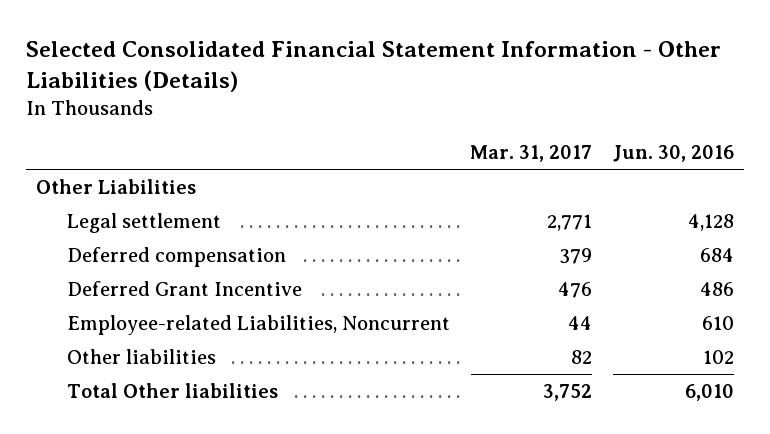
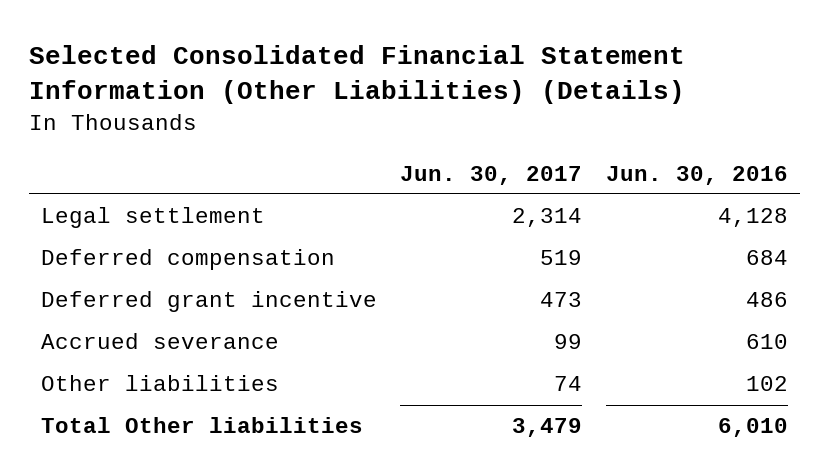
- Selected Consolidated Financial Statement Information - Other Liabilities (Details)
+ Selected Consolidated Financial Statement Information (Other Liabilities) (Details)
- | Mar. 31, 2017 | Jun. 30, 2016
+ | Jun. 30, 2017 | Jun. 30, 2016
- Other Liabilities
- Deferred Grant Incentive | 476 | 486
- Employee-related Liabilities, Noncurrent | 44 | 610
+ Deferred grant incentive | 473 | 486
+ Accrued severance | 99 | 610

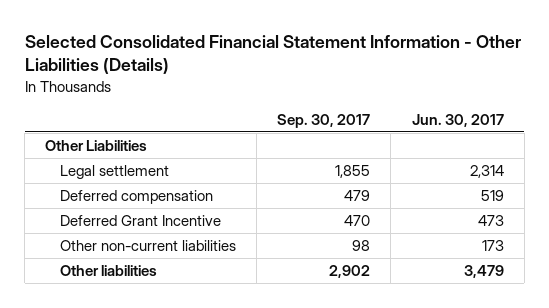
- Selected Consolidated Financial Statement Information (Other Liabilities) (Details)
+ Selected Consolidated Financial Statement Information - Other Liabilities (Details)
- | Jun. 30, 2017 | Jun. 30, 2016
+ | Sep. 30, 2017 | Jun. 30, 2017
+ Other Liabilities
- Deferred grant incentive | 473 | 486
- Accrued severance | 99 | 610
- Other liabilities | 74 | 102
- Total Other liabilities | 3,479 | 6,010
+ Deferred Grant Incentive | 470 | 473
+ Other non-current liabilities | 98 | 173
+ Other liabilities | 2,902 | 3,479

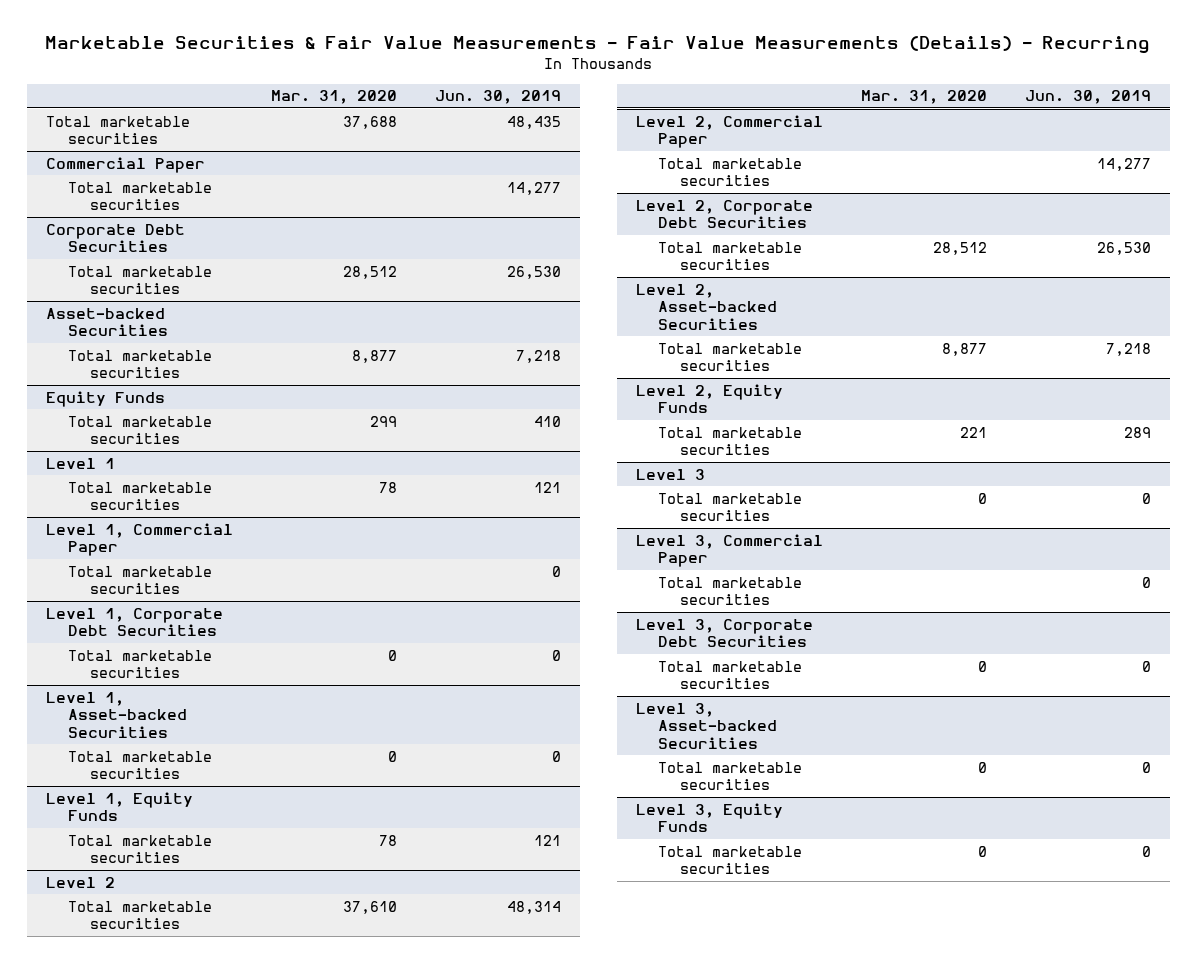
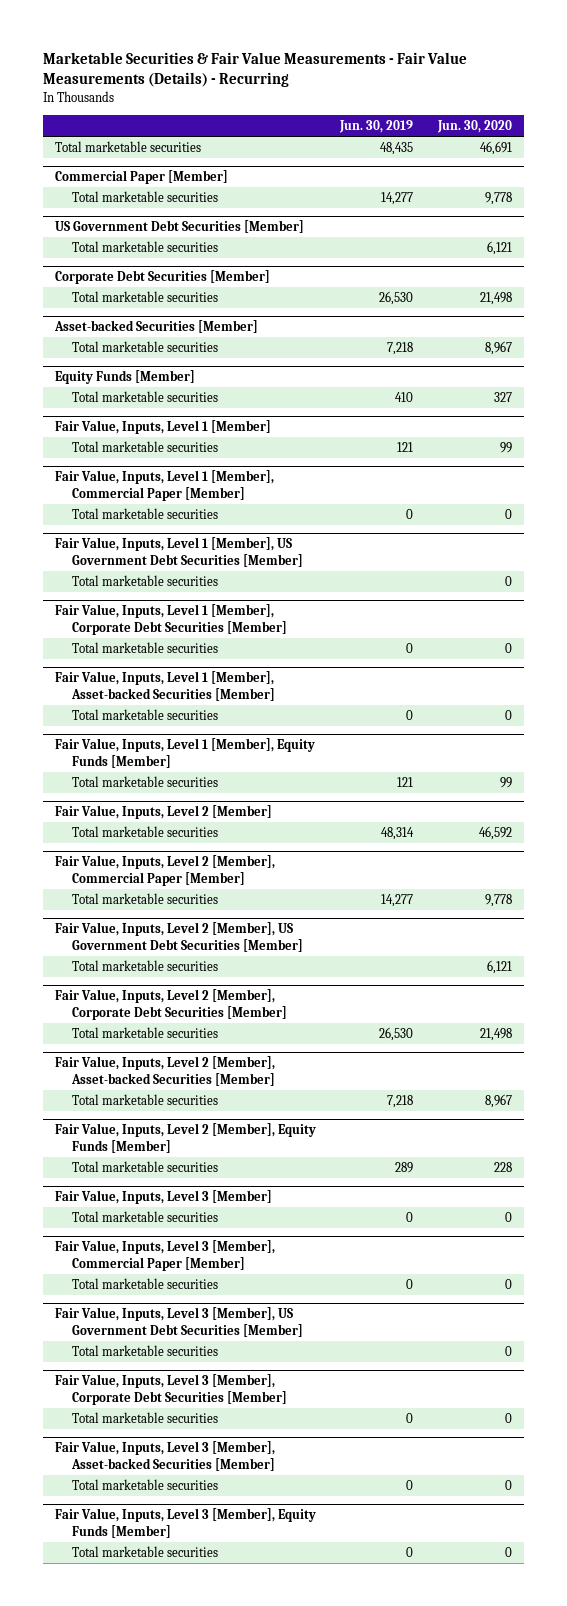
- | Mar. 31, 2020 | Jun. 30, 2019
+ | Jun. 30, 2019 | Jun. 30, 2020
- Commercial Paper
+ Commercial Paper [Member]
- Corporate Debt Securities
+ US Government Debt Securities [Member]
+ Total marketable securities | | 6,121
+ Corporate Debt Securities [Member]
- Asset-backed Securities
+ Asset-backed Securities [Member]
- Equity Funds
+ Equity Funds [Member]
- Level 1
+ Fair Value, Inputs, Level 1 [Member]
- Level 1, Commercial Paper
+ Fair Value, Inputs, Level 1 [Member], Commercial Paper [Member]
- Level 1, Corporate Debt Securities
+ Fair Value, Inputs, Level 1 [Member], US Government Debt Securities [Member]
+ Total marketable securities | | 0
+ Fair Value, Inputs, Level 1 [Member], Corporate Debt Securities [Member]
- Level 1, Asset-backed Securities
+ Fair Value, Inputs, Level 1 [Member], Asset-backed Securities [Member]
- Level 1, Equity Funds
+ Fair Value, Inputs, Level 1 [Member], Equity Funds [Member]
- Level 2
+ Fair Value, Inputs, Level 2 [Member]
- Level 2, Commercial Paper
+ Fair Value, Inputs, Level 2 [Member], Commercial Paper [Member]
- Level 2, Corporate Debt Securities
+ Fair Value, Inputs, Level 2 [Member], US Government Debt Securities [Member]
+ Total marketable securities | | 6,121
+ Fair Value, Inputs, Level 2 [Member], Corporate Debt Securities [Member]
- Level 2, Asset-backed Securities
+ Fair Value, Inputs, Level 2 [Member], Asset-backed Securities [Member]
- Level 2, Equity Funds
+ Fair Value, Inputs, Level 2 [Member], Equity Funds [Member]
- Level 3
+ Fair Value, Inputs, Level 3 [Member]
- Level 3, Commercial Paper
+ Fair Value, Inputs, Level 3 [Member], Commercial Paper [Member]
- Level 3, Corporate Debt Securities
+ Fair Value, Inputs, Level 3 [Member], US Government Debt Securities [Member]
+ Total marketable securities | | 0
+ Fair Value, Inputs, Level 3 [Member], Corporate Debt Securities [Member]
- Level 3, Asset-backed Securities
+ Fair Value, Inputs, Level 3 [Member], Asset-backed Securities [Member]
- Level 3, Equity Funds
+ Fair Value, Inputs, Level 3 [Member], Equity Funds [Member]

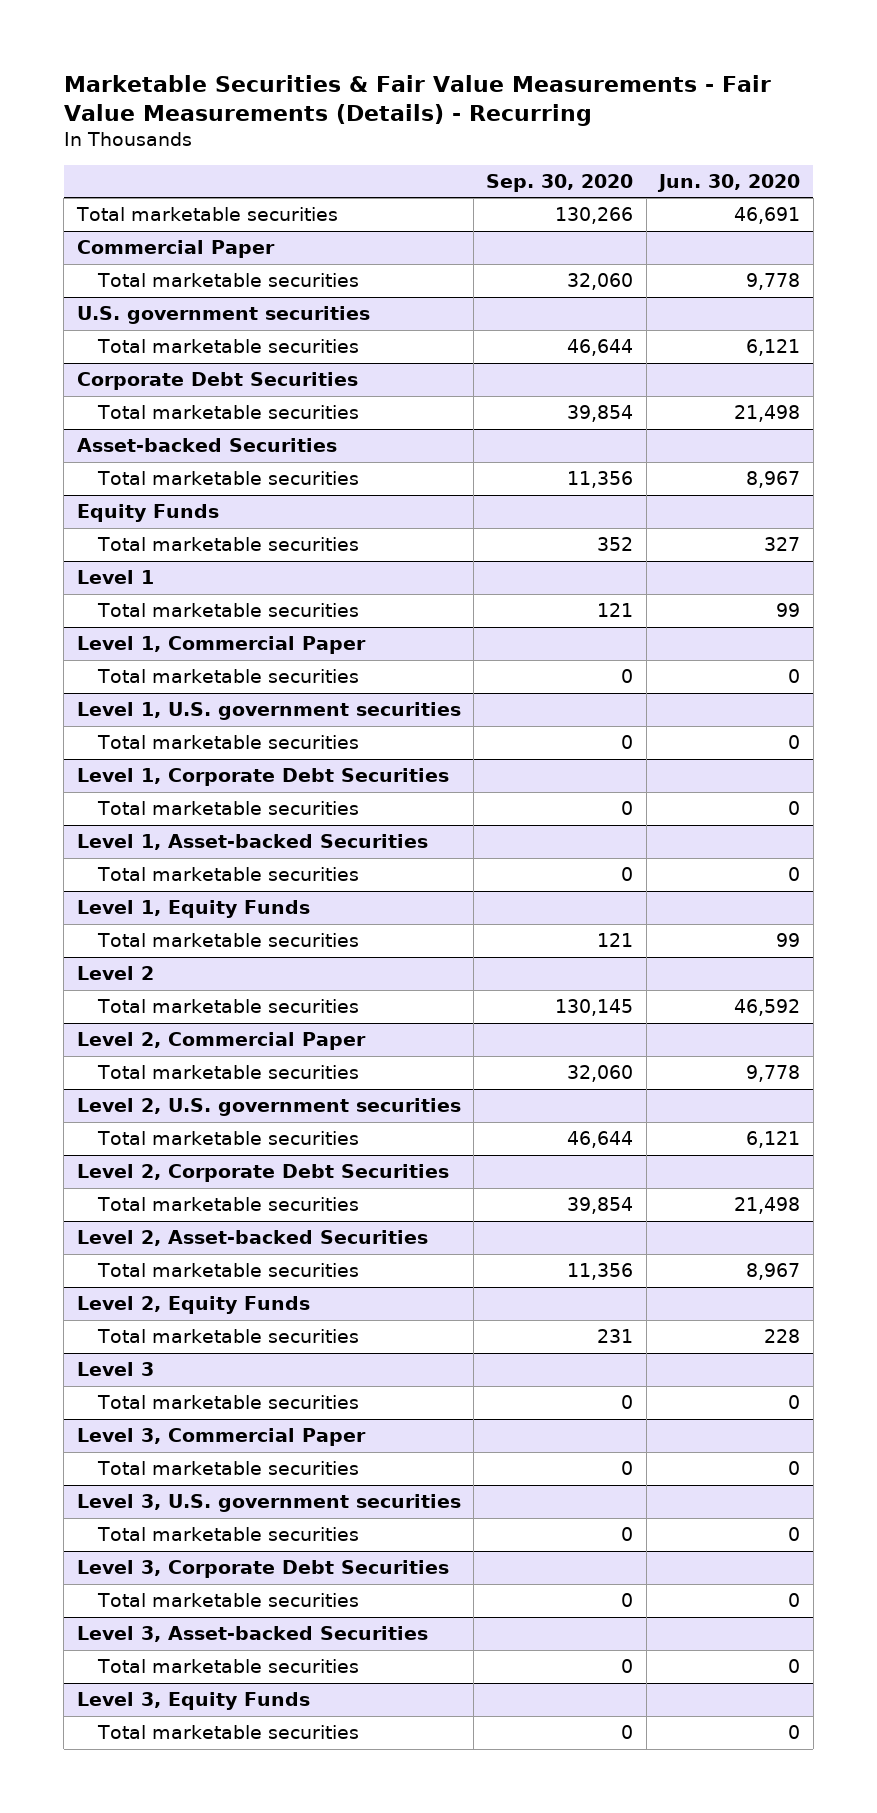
- | Jun. 30, 2019 | Jun. 30, 2020
+ | Sep. 30, 2020 | Jun. 30, 2020
- Commercial Paper [Member]
+ Commercial Paper
- US Government Debt Securities [Member]
+ U.S. government securities
- Corporate Debt Securities [Member]
+ Corporate Debt Securities
- Asset-backed Securities [Member]
+ Asset-backed Securities
- Equity Funds [Member]
+ Equity Funds
- Fair Value, Inputs, Level 1 [Member]
+ Level 1
- Fair Value, Inputs, Level 1 [Member], Commercial Paper [Member]
+ Level 1, Commercial Paper
- Fair Value, Inputs, Level 1 [Member], US Government Debt Securities [Member]
+ Level 1, U.S. government securities
- Fair Value, Inputs, Level 1 [Member], Corporate Debt Securities [Member]
+ Level 1, Corporate Debt Securities
- Fair Value, Inputs, Level 1 [Member], Asset-backed Securities [Member]
+ Level 1, Asset-backed Securities
- Fair Value, Inputs, Level 1 [Member], Equity Funds [Member]
+ Level 1, Equity Funds
- Fair Value, Inputs, Level 2 [Member]
+ Level 2
- Fair Value, Inputs, Level 2 [Member], Commercial Paper [Member]
+ Level 2, Commercial Paper
- Fair Value, Inputs, Level 2 [Member], US Government Debt Securities [Member]
+ Level 2, U.S. government securities
- Fair Value, Inputs, Level 2 [Member], Corporate Debt Securities [Member]
+ Level 2, Corporate Debt Securities
- Fair Value, Inputs, Level 2 [Member], Asset-backed Securities [Member]
+ Level 2, Asset-backed Securities
- Fair Value, Inputs, Level 2 [Member], Equity Funds [Member]
+ Level 2, Equity Funds
- Fair Value, Inputs, Level 3 [Member]
+ Level 3
- Fair Value, Inputs, Level 3 [Member], Commercial Paper [Member]
+ Level 3, Commercial Paper
- Fair Value, Inputs, Level 3 [Member], US Government Debt Securities [Member]
+ Level 3, U.S. government securities
- Fair Value, Inputs, Level 3 [Member], Corporate Debt Securities [Member]
+ Level 3, Corporate Debt Securities
- Fair Value, Inputs, Level 3 [Member], Asset-backed Securities [Member]
+ Level 3, Asset-backed Securities
- Fair Value, Inputs, Level 3 [Member], Equity Funds [Member]
+ Level 3, Equity Funds

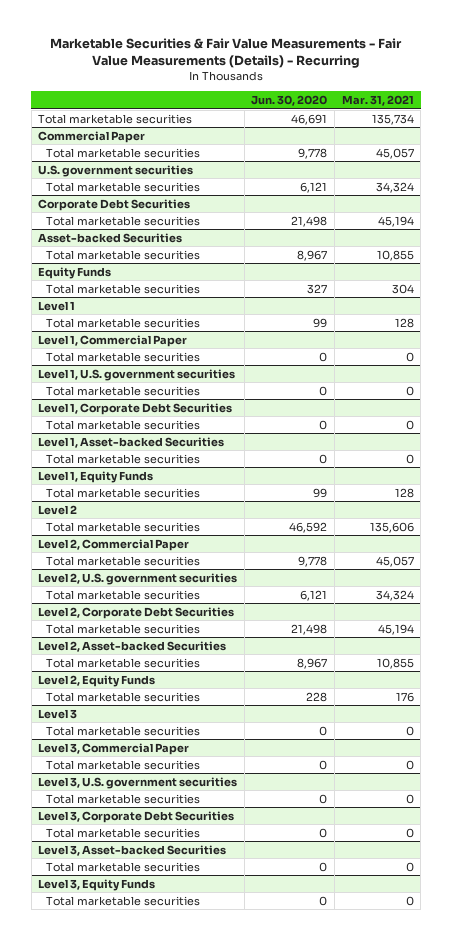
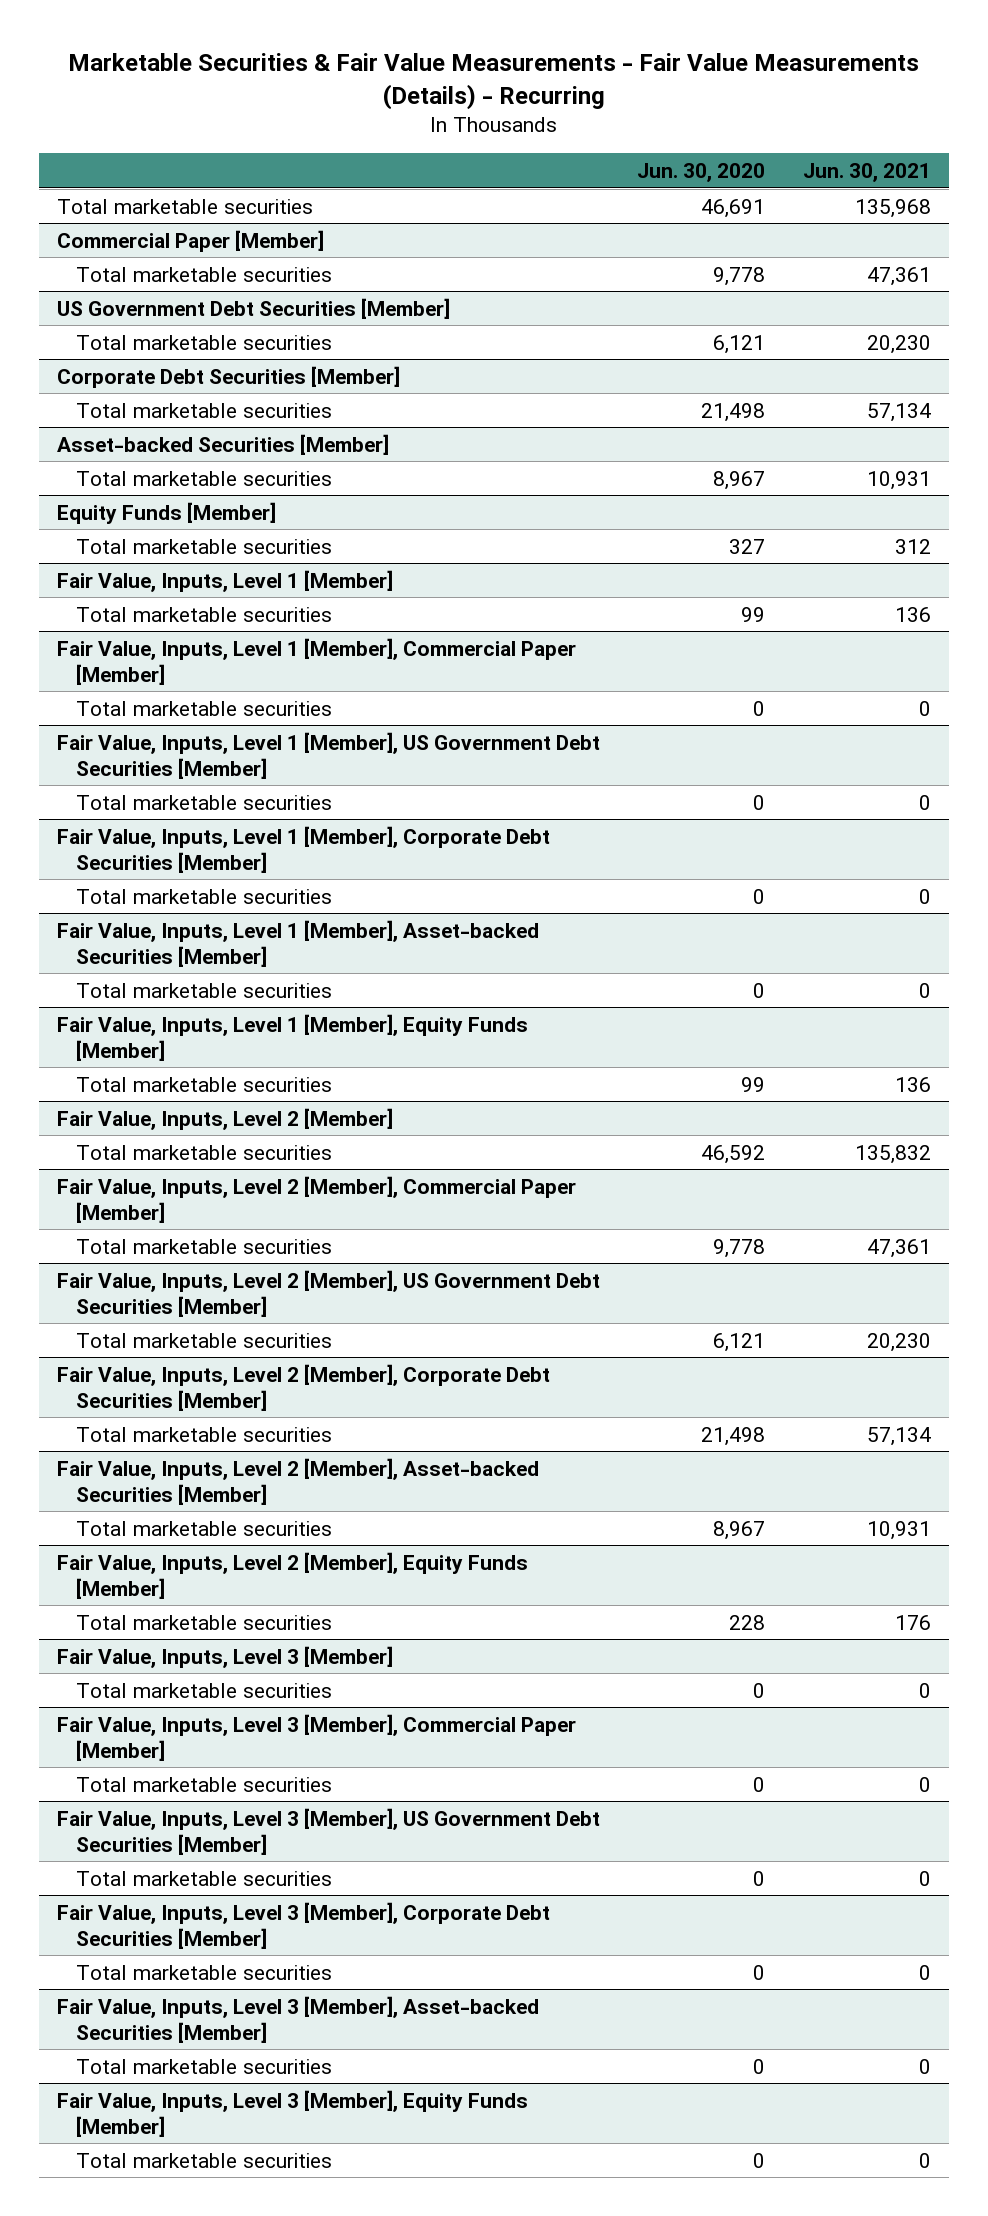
- | Jun. 30, 2020 | Mar. 31, 2021
+ | Jun. 30, 2020 | Jun. 30, 2021
- Commercial Paper
+ Commercial Paper [Member]
- U.S. government securities
+ US Government Debt Securities [Member]
- Corporate Debt Securities
+ Corporate Debt Securities [Member]
- Asset-backed Securities
+ Asset-backed Securities [Member]
- Equity Funds
+ Equity Funds [Member]
- Level 1
+ Fair Value, Inputs, Level 1 [Member]
- Level 1, Commercial Paper
+ Fair Value, Inputs, Level 1 [Member], Commercial Paper [Member]
- Level 1, U.S. government securities
+ Fair Value, Inputs, Level 1 [Member], US Government Debt Securities [Member]
- Level 1, Corporate Debt Securities
+ Fair Value, Inputs, Level 1 [Member], Corporate Debt Securities [Member]
- Level 1, Asset-backed Securities
+ Fair Value, Inputs, Level 1 [Member], Asset-backed Securities [Member]
- Level 1, Equity Funds
+ Fair Value, Inputs, Level 1 [Member], Equity Funds [Member]
- Level 2
+ Fair Value, Inputs, Level 2 [Member]
- Level 2, Commercial Paper
+ Fair Value, Inputs, Level 2 [Member], Commercial Paper [Member]
- Level 2, U.S. government securities
+ Fair Value, Inputs, Level 2 [Member], US Government Debt Securities [Member]
- Level 2, Corporate Debt Securities
+ Fair Value, Inputs, Level 2 [Member], Corporate Debt Securities [Member]
- Level 2, Asset-backed Securities
+ Fair Value, Inputs, Level 2 [Member], Asset-backed Securities [Member]
- Level 2, Equity Funds
+ Fair Value, Inputs, Level 2 [Member], Equity Funds [Member]
- Level 3
+ Fair Value, Inputs, Level 3 [Member]
- Level 3, Commercial Paper
+ Fair Value, Inputs, Level 3 [Member], Commercial Paper [Member]
- Level 3, U.S. government securities
+ Fair Value, Inputs, Level 3 [Member], US Government Debt Securities [Member]
- Level 3, Corporate Debt Securities
+ Fair Value, Inputs, Level 3 [Member], Corporate Debt Securities [Member]
- Level 3, Asset-backed Securities
+ Fair Value, Inputs, Level 3 [Member], Asset-backed Securities [Member]
- Level 3, Equity Funds
+ Fair Value, Inputs, Level 3 [Member], Equity Funds [Member]

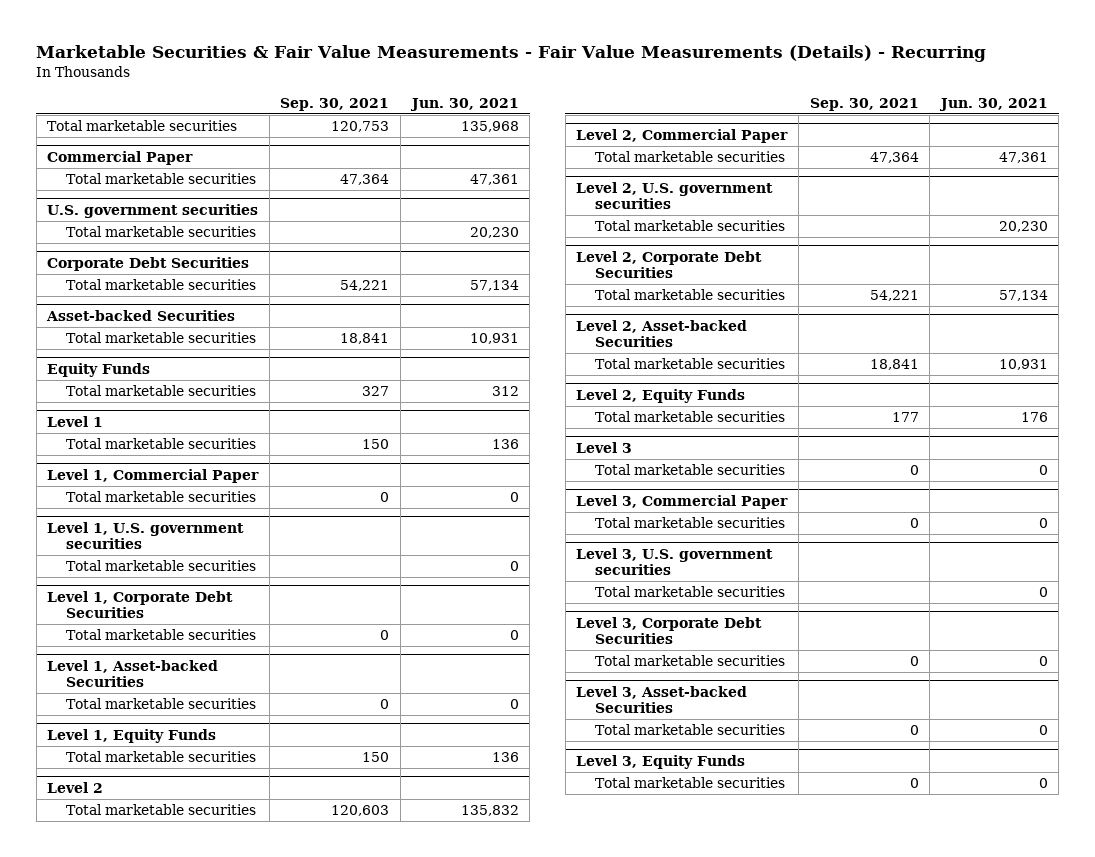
- | Jun. 30, 2020 | Jun. 30, 2021
+ | Sep. 30, 2021 | Jun. 30, 2021
- Commercial Paper [Member]
+ Commercial Paper
- US Government Debt Securities [Member]
+ U.S. government securities
- Corporate Debt Securities [Member]
+ Corporate Debt Securities
- Asset-backed Securities [Member]
+ Asset-backed Securities
- Equity Funds [Member]
+ Equity Funds
- Fair Value, Inputs, Level 1 [Member]
+ Level 1
- Fair Value, Inputs, Level 1 [Member], Commercial Paper [Member]
+ Level 1, Commercial Paper
- Fair Value, Inputs, Level 1 [Member], US Government Debt Securities [Member]
+ Level 1, U.S. government securities
- Fair Value, Inputs, Level 1 [Member], Corporate Debt Securities [Member]
+ Level 1, Corporate Debt Securities
- Fair Value, Inputs, Level 1 [Member], Asset-backed Securities [Member]
+ Level 1, Asset-backed Securities
- Fair Value, Inputs, Level 1 [Member], Equity Funds [Member]
+ Level 1, Equity Funds
- Fair Value, Inputs, Level 2 [Member]
+ Level 2
- Fair Value, Inputs, Level 2 [Member], Commercial Paper [Member]
+ Level 2, Commercial Paper
- Fair Value, Inputs, Level 2 [Member], US Government Debt Securities [Member]
+ Level 2, U.S. government securities
- Fair Value, Inputs, Level 2 [Member], Corporate Debt Securities [Member]
+ Level 2, Corporate Debt Securities
- Fair Value, Inputs, Level 2 [Member], Asset-backed Securities [Member]
+ Level 2, Asset-backed Securities
- Fair Value, Inputs, Level 2 [Member], Equity Funds [Member]
+ Level 2, Equity Funds
- Fair Value, Inputs, Level 3 [Member]
+ Level 3
- Fair Value, Inputs, Level 3 [Member], Commercial Paper [Member]
+ Level 3, Commercial Paper
- Fair Value, Inputs, Level 3 [Member], US Government Debt Securities [Member]
+ Level 3, U.S. government securities
- Fair Value, Inputs, Level 3 [Member], Corporate Debt Securities [Member]
+ Level 3, Corporate Debt Securities
- Fair Value, Inputs, Level 3 [Member], Asset-backed Securities [Member]
+ Level 3, Asset-backed Securities
- Fair Value, Inputs, Level 3 [Member], Equity Funds [Member]
+ Level 3, Equity Funds

